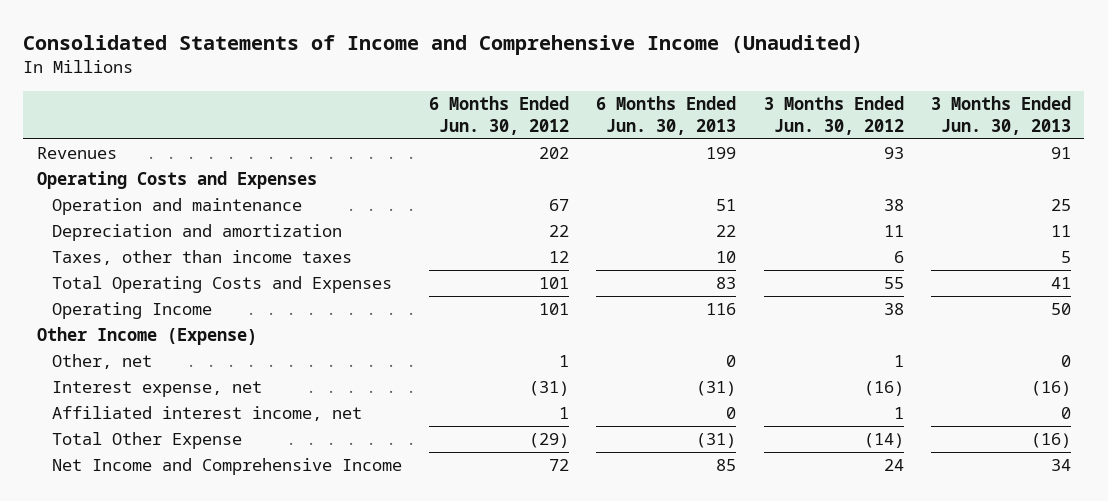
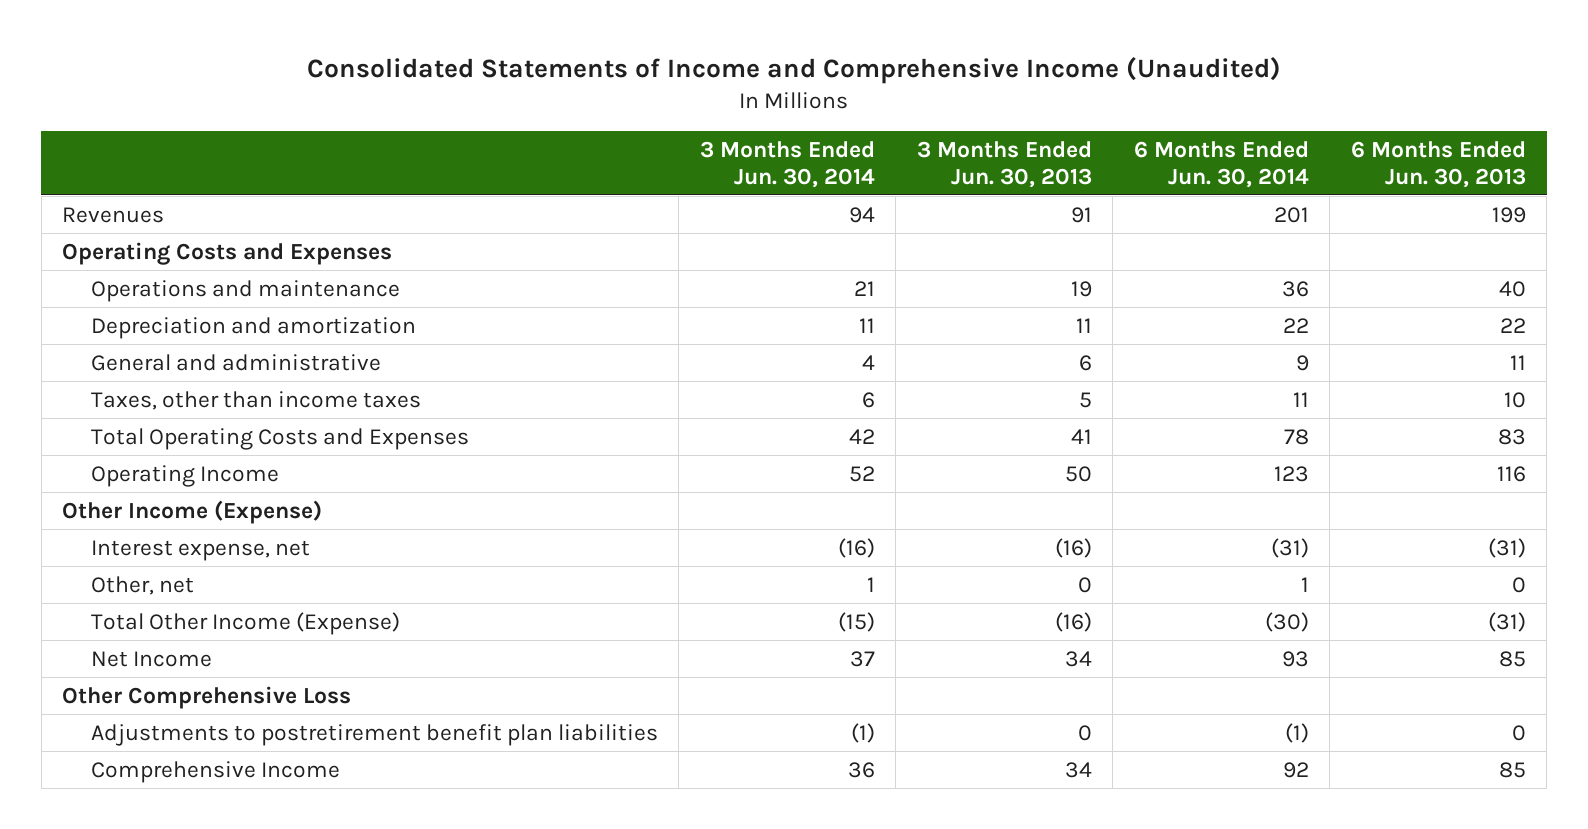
- | 6 Months Ended Jun. 30, 2012 | 6 Months Ended Jun. 30, 2013 | 3 Months Ended Jun. 30, 2012 | 3 Months Ended Jun. 30, 2013
+ | 3 Months Ended Jun. 30, 2014 | 3 Months Ended Jun. 30, 2013 | 6 Months Ended Jun. 30, 2014 | 6 Months Ended Jun. 30, 2013
- Operation and maintenance | 67 | 51 | 38 | 25
+ Operations and maintenance | 21 | 19 | 36 | 40
+ General and administrative | 4 | 6 | 9 | 11
- Affiliated interest income, net | 1 | 0 | 1 | 0
- Total Other Expense | (29) | (31) | (14) | (16)
- Net Income and Comprehensive Income | 72 | 85 | 24 | 34
moved down: Other, net | 1 | 0 | 1 | 0
+ Total Other Income (Expense) | (15) | (16) | (30) | (31)
+ Net Income | 37 | 34 | 93 | 85
+ Other Comprehensive Loss
+ Adjustments to postretirement benefit plan liabilities | (1) | 0 | (1) | 0
+ Comprehensive Income | 36 | 34 | 92 | 85

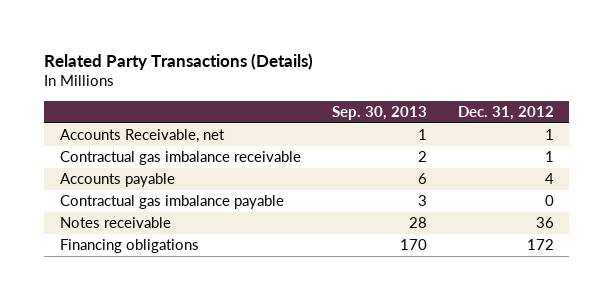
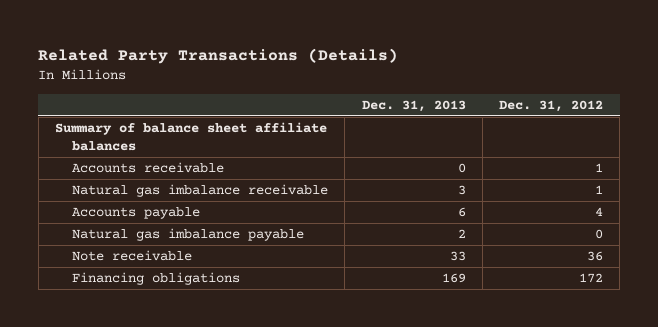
- | Sep. 30, 2013 | Dec. 31, 2012
+ | Dec. 31, 2013 | Dec. 31, 2012
- Accounts Receivable, net | 1 | 1
- Contractual gas imbalance receivable | 2 | 1
+ Summary of balance sheet affiliate balances
+ Accounts receivable | 0 | 1
+ Natural gas imbalance receivable | 3 | 1
- Contractual gas imbalance payable | 3 | 0
- Notes receivable | 28 | 36
+ Natural gas imbalance payable | 2 | 0
+ Note receivable | 33 | 36

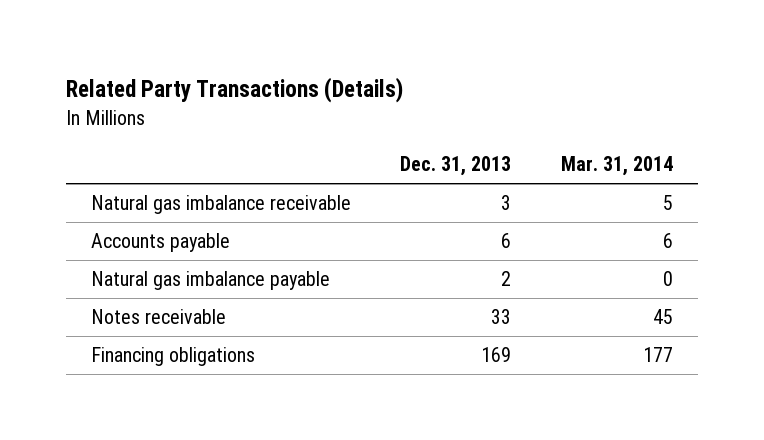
- | Dec. 31, 2013 | Dec. 31, 2012
+ | Dec. 31, 2013 | Mar. 31, 2014
- Summary of balance sheet affiliate balances
- Accounts receivable | 0 | 1
- Note receivable | 33 | 36
+ Notes receivable | 33 | 45

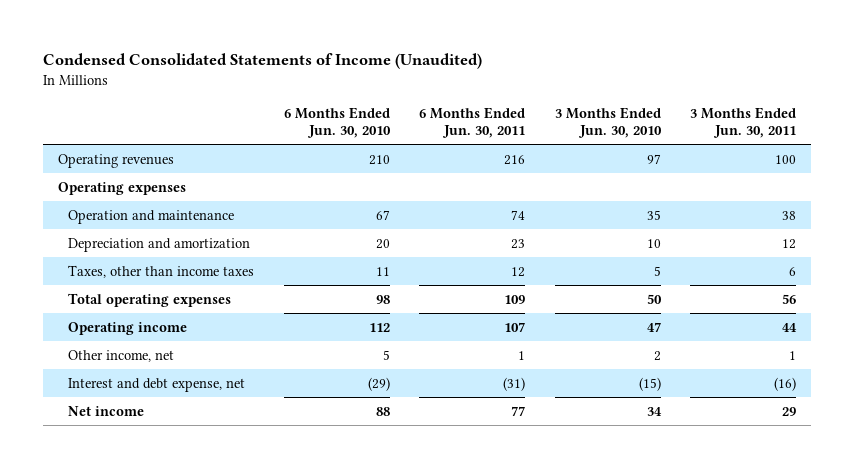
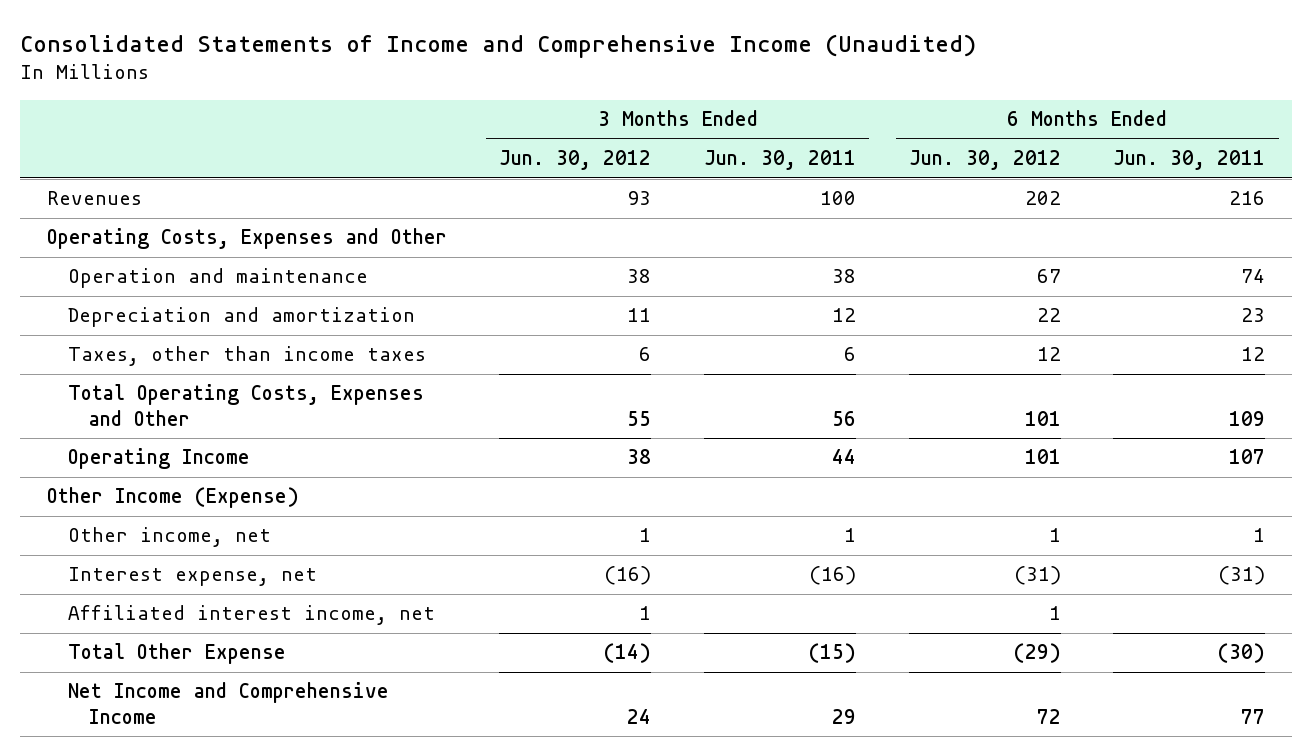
- Condensed Consolidated Statements of Income (Unaudited)
+ Consolidated Statements of Income and Comprehensive Income (Unaudited)
- | 6 Months Ended Jun. 30, 2010 | 6 Months Ended Jun. 30, 2011 | 3 Months Ended Jun. 30, 2010 | 3 Months Ended Jun. 30, 2011
+ | 3 Months Ended Jun. 30, 2012 | 3 Months Ended Jun. 30, 2011 | 6 Months Ended Jun. 30, 2012 | 6 Months Ended Jun. 30, 2011
- Operating revenues | 210 | 216 | 97 | 100
- Operating expenses
+ Revenues | 93 | 100 | 202 | 216
+ Operating Costs, Expenses and Other
- Total operating expenses | 98 | 109 | 50 | 56
- Operating income | 112 | 107 | 47 | 44
+ Total Operating Costs, Expenses and Other | 55 | 56 | 101 | 109
+ Operating Income | 38 | 44 | 101 | 107
+ Other Income (Expense)
- Interest and debt expense, net | (29) | (31) | (15) | (16)
- Net income | 88 | 77 | 34 | 29
+ Interest expense, net | (16) | (16) | (31) | (31)
+ Affiliated interest income, net | 1 | | 1 |
+ Total Other Expense | (14) | (15) | (29) | (30)
+ Net Income and Comprehensive Income | 24 | 29 | 72 | 77

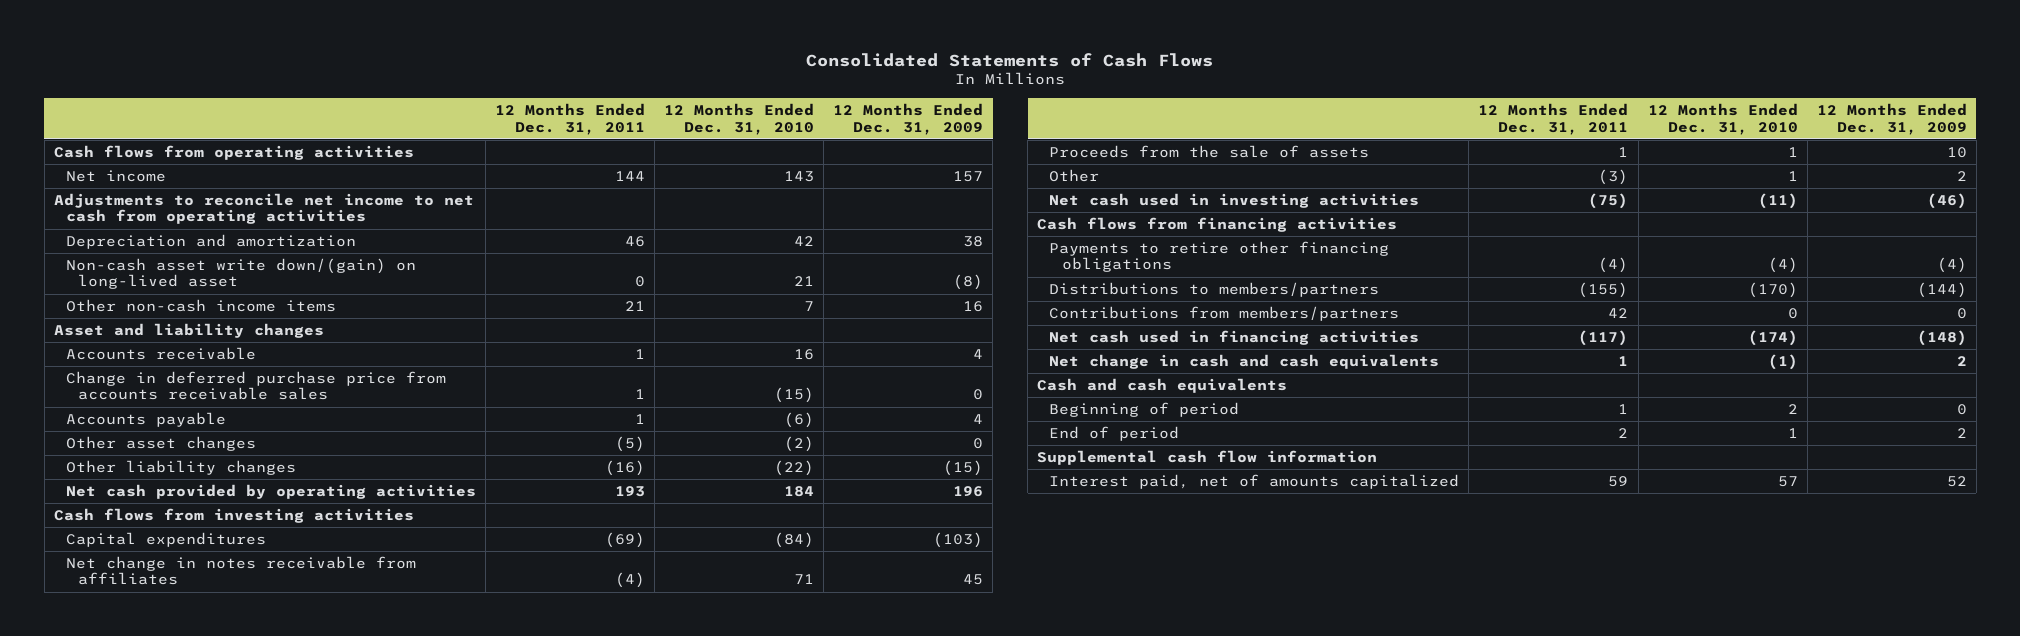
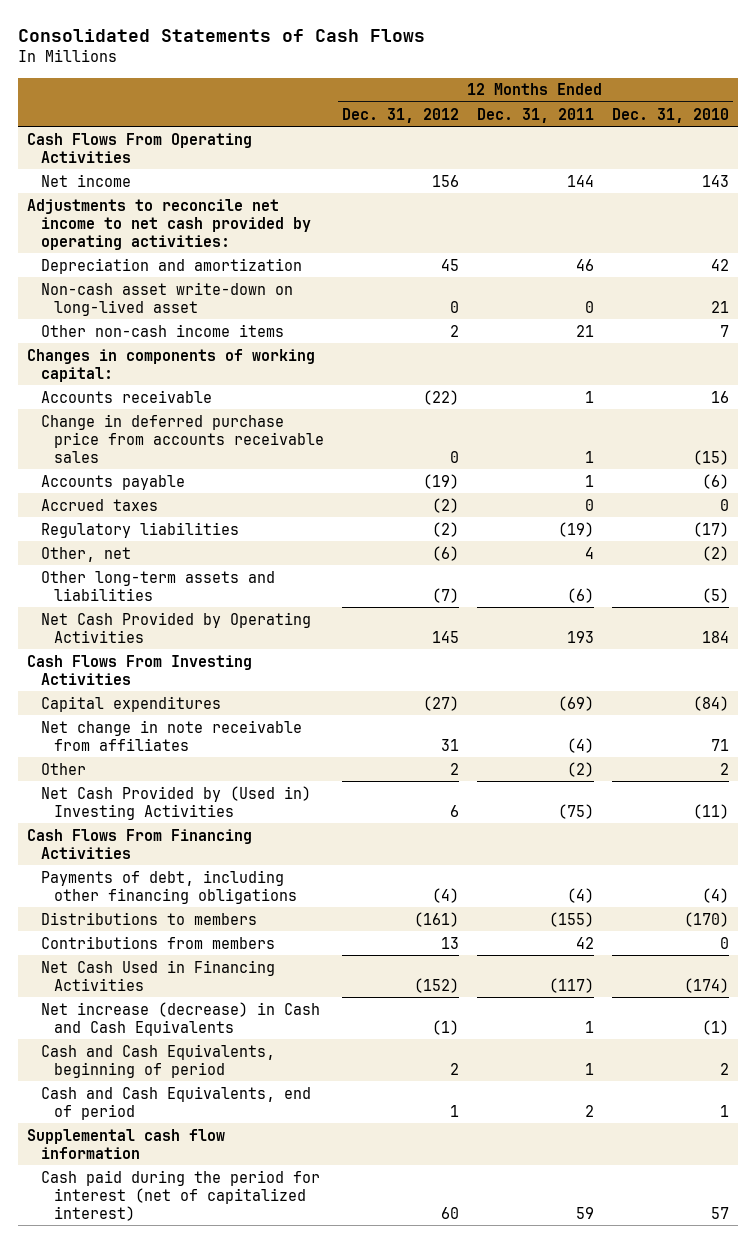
- | 12 Months Ended Dec. 31, 2011 | 12 Months Ended Dec. 31, 2010 | 12 Months Ended Dec. 31, 2009
+ | 12 Months Ended Dec. 31, 2012 | 12 Months Ended Dec. 31, 2011 | 12 Months Ended Dec. 31, 2010
- Cash flows from operating activities
+ Cash Flows From Operating Activities
- Adjustments to reconcile net income to net cash from operating activities
+ Adjustments to reconcile net income to net cash provided by operating activities:
- Non-cash asset write down/(gain) on long-lived asset | 0 | 21 | (8)
+ Non-cash asset write-down on long-lived asset | 0 | 0 | 21
- Asset and liability changes
+ Changes in components of working capital:
- Other asset changes | (5) | (2) | 0
- Other liability changes | (16) | (22) | (15)
- Net cash provided by operating activities | 193 | 184 | 196
- Cash flows from investing activities
+ Accrued taxes | (2) | 0 | 0
+ Regulatory liabilities | (2) | (19) | (17)
+ Other, net | (6) | 4 | (2)
+ Other long-term assets and liabilities | (7) | (6) | (5)
+ Net Cash Provided by Operating Activities | 145 | 193 | 184
+ Cash Flows From Investing Activities
- Net change in notes receivable from affiliates | (4) | 71 | 45
- Proceeds from the sale of assets | 1 | 1 | 10
- Other | (3) | 1 | 2
- Net cash used in investing activities | (75) | (11) | (46)
- Cash flows from financing activities
- Payments to retire other financing obligations | (4) | (4) | (4)
- Distributions to members/partners | (155) | (170) | (144)
- Contributions from members/partners | 42 | 0 | 0
- Net cash used in financing activities | (117) | (174) | (148)
- Net change in cash and cash equivalents | 1 | (1) | 2
- Cash and cash equivalents
- Beginning of period | 1 | 2 | 0
- End of period | 2 | 1 | 2
+ Net change in note receivable from affiliates | 31 | (4) | 71
+ Other | 2 | (2) | 2
+ Net Cash Provided by (Used in) Investing Activities | 6 | (75) | (11)
+ Cash Flows From Financing Activities
+ Payments of debt, including other financing obligations | (4) | (4) | (4)
+ Distributions to members | (161) | (155) | (170)
+ Contributions from members | 13 | 42 | 0
+ Net Cash Used in Financing Activities | (152) | (117) | (174)
+ Net increase (decrease) in Cash and Cash Equivalents | (1) | 1 | (1)
+ Cash and Cash Equivalents, beginning of period | 2 | 1 | 2
+ Cash and Cash Equivalents, end of period | 1 | 2 | 1
- Interest paid, net of amounts capitalized | 59 | 57 | 52
+ Cash paid during the period for interest (net of capitalized interest) | 60 | 59 | 57

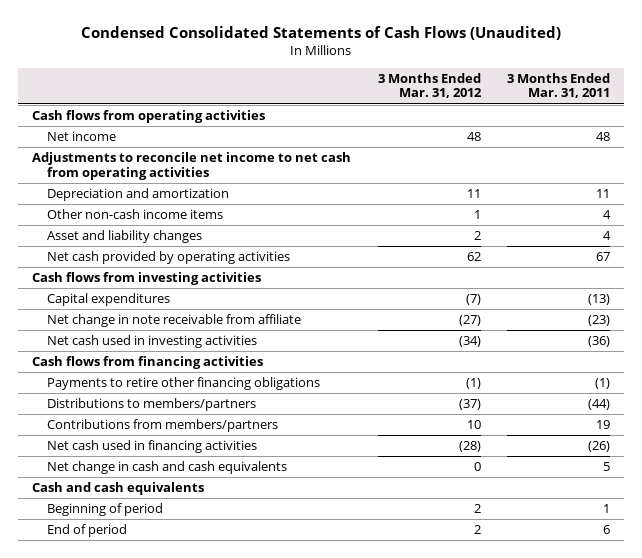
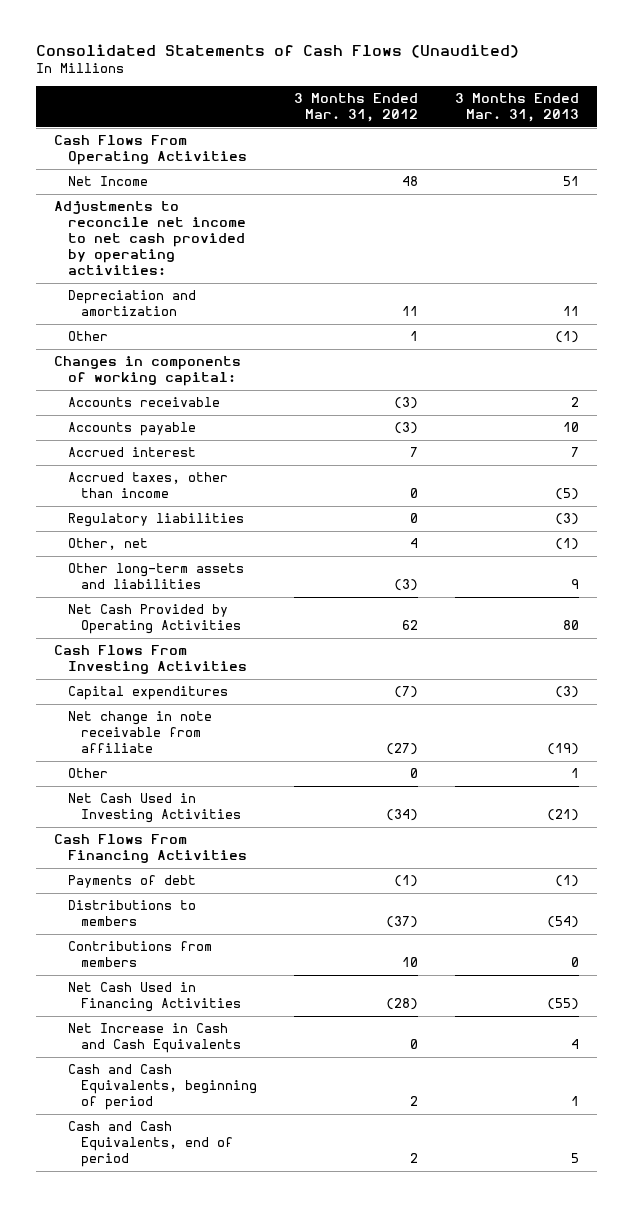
- Condensed Consolidated Statements of Cash Flows (Unaudited)
+ Consolidated Statements of Cash Flows (Unaudited)
- | 3 Months Ended Mar. 31, 2012 | 3 Months Ended Mar. 31, 2011
+ | 3 Months Ended Mar. 31, 2012 | 3 Months Ended Mar. 31, 2013
- Cash flows from operating activities
- Net income | 48 | 48
- Adjustments to reconcile net income to net cash from operating activities
+ Cash Flows From Operating Activities
+ Net Income | 48 | 51
+ Adjustments to reconcile net income to net cash provided by operating activities:
- Other non-cash income items | 1 | 4
- Asset and liability changes | 2 | 4
- Net cash provided by operating activities | 62 | 67
- Cash flows from investing activities
+ Other | 1 | (1)
+ Changes in components of working capital:
+ Accounts receivable | (3) | 2
+ Accounts payable | (3) | 10
+ Accrued interest | 7 | 7
+ Accrued taxes, other than income | 0 | (5)
+ Regulatory liabilities | 0 | (3)
+ Other, net | 4 | (1)
+ Other long-term assets and liabilities | (3) | 9
+ Net Cash Provided by Operating Activities | 62 | 80
+ Cash Flows From Investing Activities
- Net cash used in investing activities | (34) | (36)
- Cash flows from financing activities
- Payments to retire other financing obligations | (1) | (1)
- Distributions to members/partners | (37) | (44)
- Contributions from members/partners | 10 | 19
- Net cash used in financing activities | (28) | (26)
- Net change in cash and cash equivalents | 0 | 5
- Cash and cash equivalents
- Beginning of period | 2 | 1
- End of period | 2 | 6
+ Other | 0 | 1
+ Net Cash Used in Investing Activities | (34) | (21)
+ Cash Flows From Financing Activities
+ Payments of debt | (1) | (1)
+ Distributions to members | (37) | (54)
+ Contributions from members | 10 | 0
+ Net Cash Used in Financing Activities | (28) | (55)
+ Net Increase in Cash and Cash Equivalents | 0 | 4
+ Cash and Cash Equivalents, beginning of period | 2 | 1
+ Cash and Cash Equivalents, end of period | 2 | 5

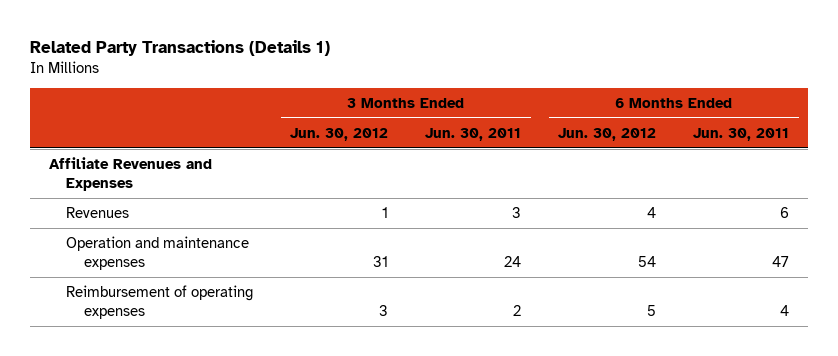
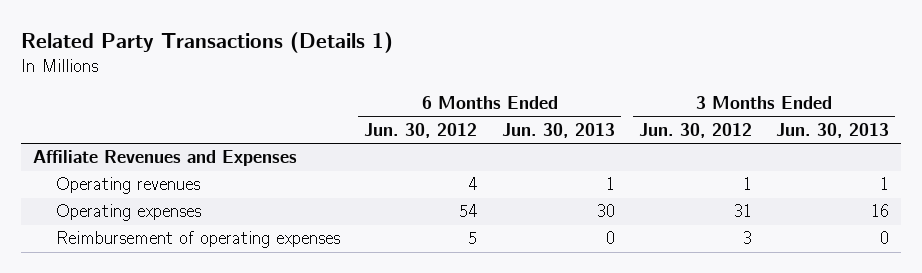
- | 3 Months Ended Jun. 30, 2012 | 3 Months Ended Jun. 30, 2011 | 6 Months Ended Jun. 30, 2012 | 6 Months Ended Jun. 30, 2011
+ | 6 Months Ended Jun. 30, 2012 | 6 Months Ended Jun. 30, 2013 | 3 Months Ended Jun. 30, 2012 | 3 Months Ended Jun. 30, 2013
- Revenues | 1 | 3 | 4 | 6
- Operation and maintenance expenses | 31 | 24 | 54 | 47
+ Operating revenues | 4 | 1 | 1 | 1
+ Operating expenses | 54 | 30 | 31 | 16

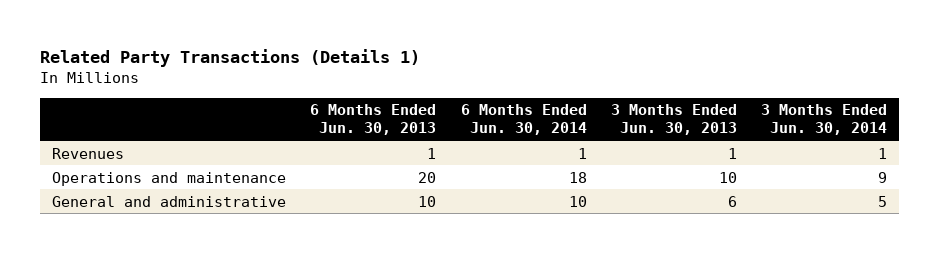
- | 6 Months Ended Jun. 30, 2012 | 6 Months Ended Jun. 30, 2013 | 3 Months Ended Jun. 30, 2012 | 3 Months Ended Jun. 30, 2013
+ | 6 Months Ended Jun. 30, 2013 | 6 Months Ended Jun. 30, 2014 | 3 Months Ended Jun. 30, 2013 | 3 Months Ended Jun. 30, 2014
- Affiliate Revenues and Expenses
- Operating revenues | 4 | 1 | 1 | 1
- Operating expenses | 54 | 30 | 31 | 16
- Reimbursement of operating expenses | 5 | 0 | 3 | 0
+ Revenues | 1 | 1 | 1 | 1
+ Operations and maintenance | 20 | 18 | 10 | 9
+ General and administrative | 10 | 10 | 6 | 5

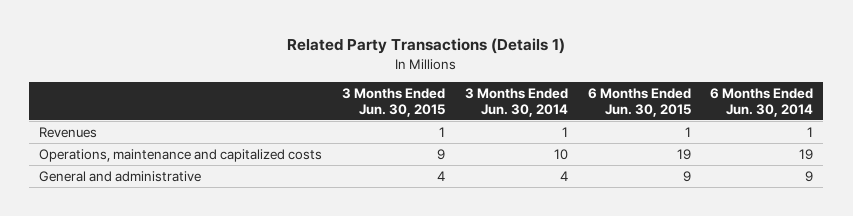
- | 6 Months Ended Jun. 30, 2013 | 6 Months Ended Jun. 30, 2014 | 3 Months Ended Jun. 30, 2013 | 3 Months Ended Jun. 30, 2014
+ | 3 Months Ended Jun. 30, 2015 | 3 Months Ended Jun. 30, 2014 | 6 Months Ended Jun. 30, 2015 | 6 Months Ended Jun. 30, 2014
- Operations and maintenance | 20 | 18 | 10 | 9
- General and administrative | 10 | 10 | 6 | 5
+ Operations, maintenance and capitalized costs | 9 | 10 | 19 | 19
+ General and administrative | 4 | 4 | 9 | 9

